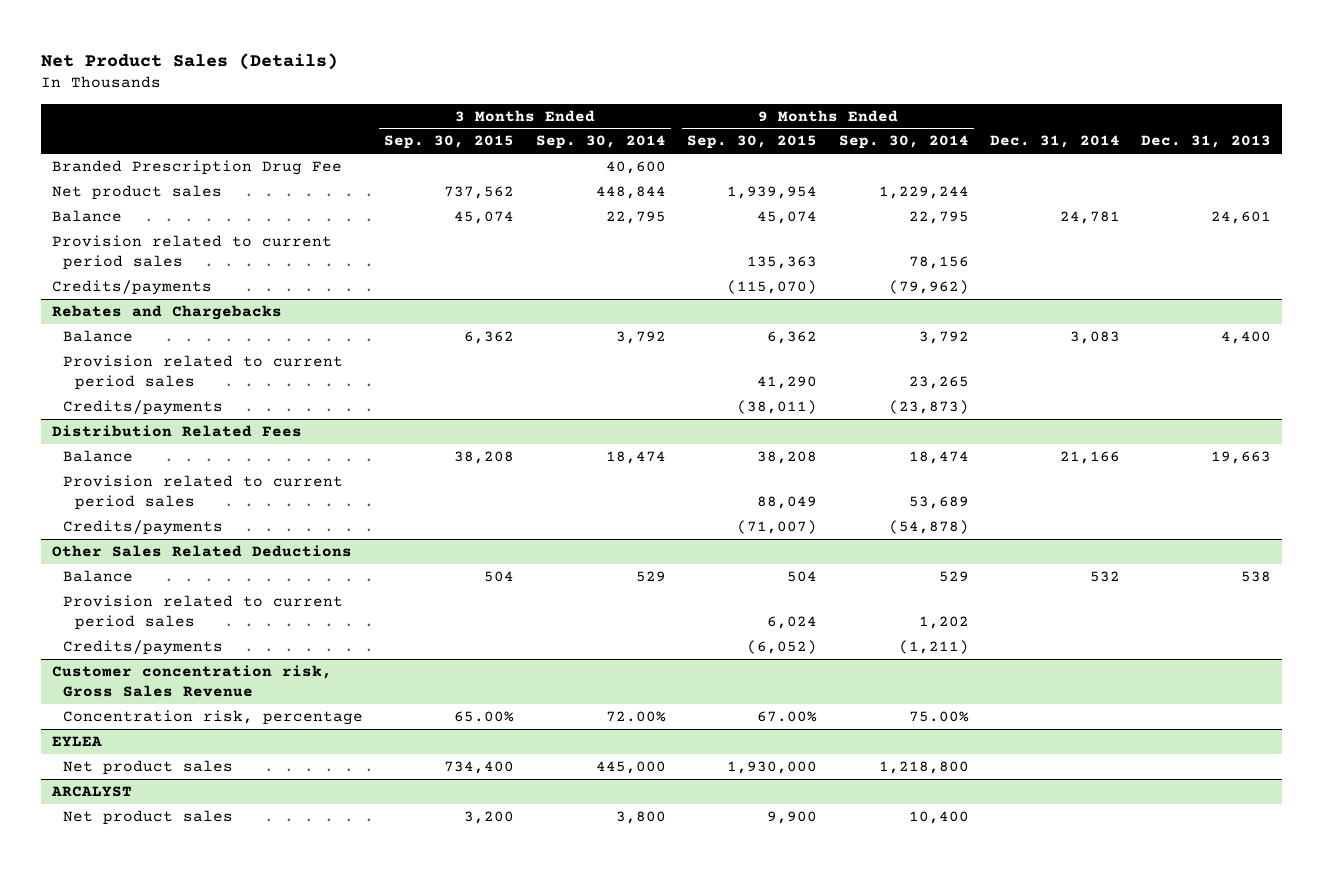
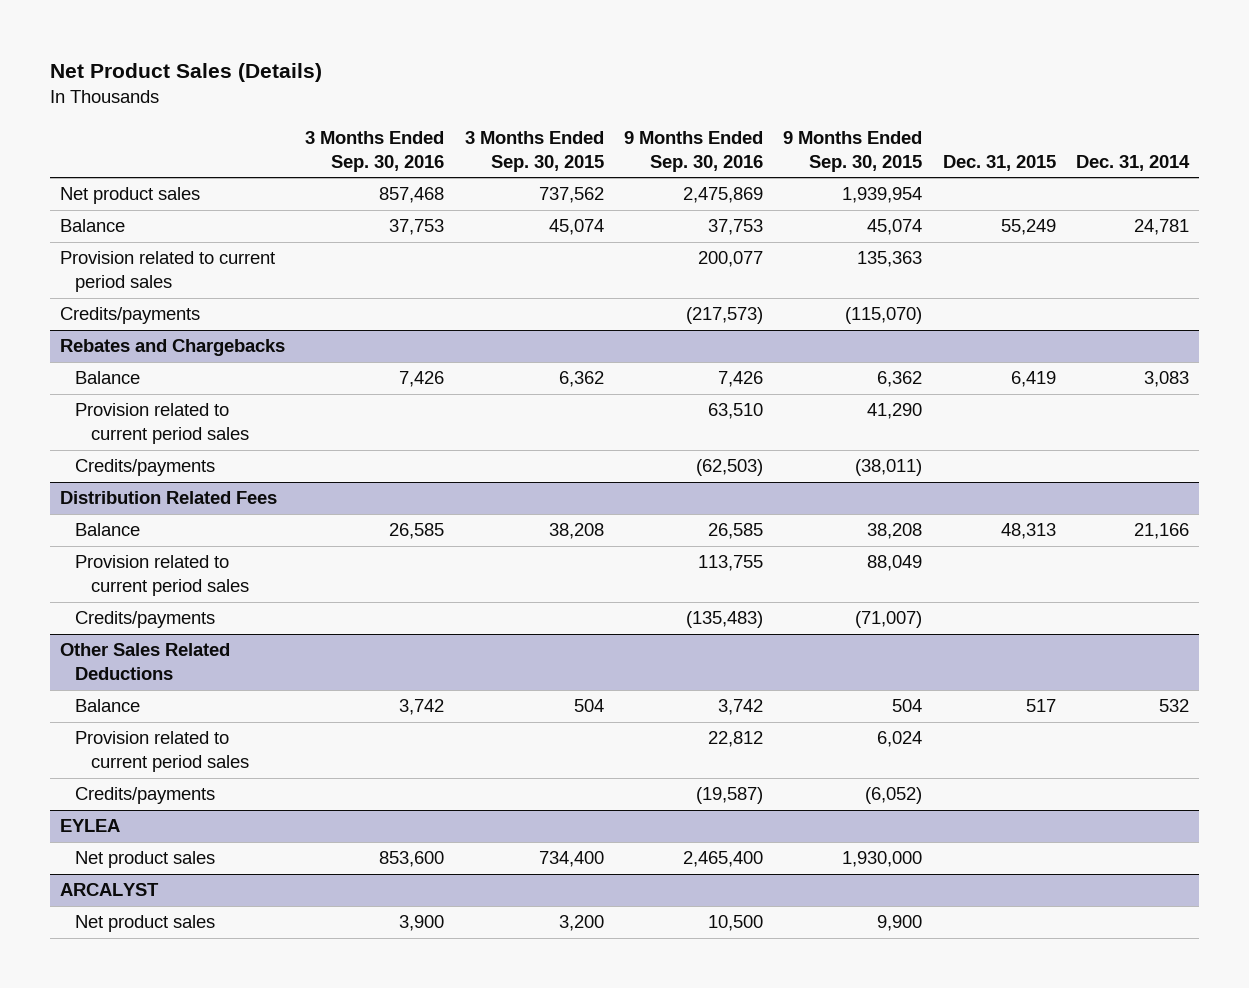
- | 3 Months Ended Sep. 30, 2015 | 3 Months Ended Sep. 30, 2014 | 9 Months Ended Sep. 30, 2015 | 9 Months Ended Sep. 30, 2014 | Dec. 31, 2014 | Dec. 31, 2013
+ | 3 Months Ended Sep. 30, 2016 | 3 Months Ended Sep. 30, 2015 | 9 Months Ended Sep. 30, 2016 | 9 Months Ended Sep. 30, 2015 | Dec. 31, 2015 | Dec. 31, 2014
- Branded Prescription Drug Fee | | 40,600 | | | |
- Customer concentration risk, Gross Sales Revenue
- Concentration risk, percentage | 65.00% | 72.00% | 67.00% | 75.00% | |

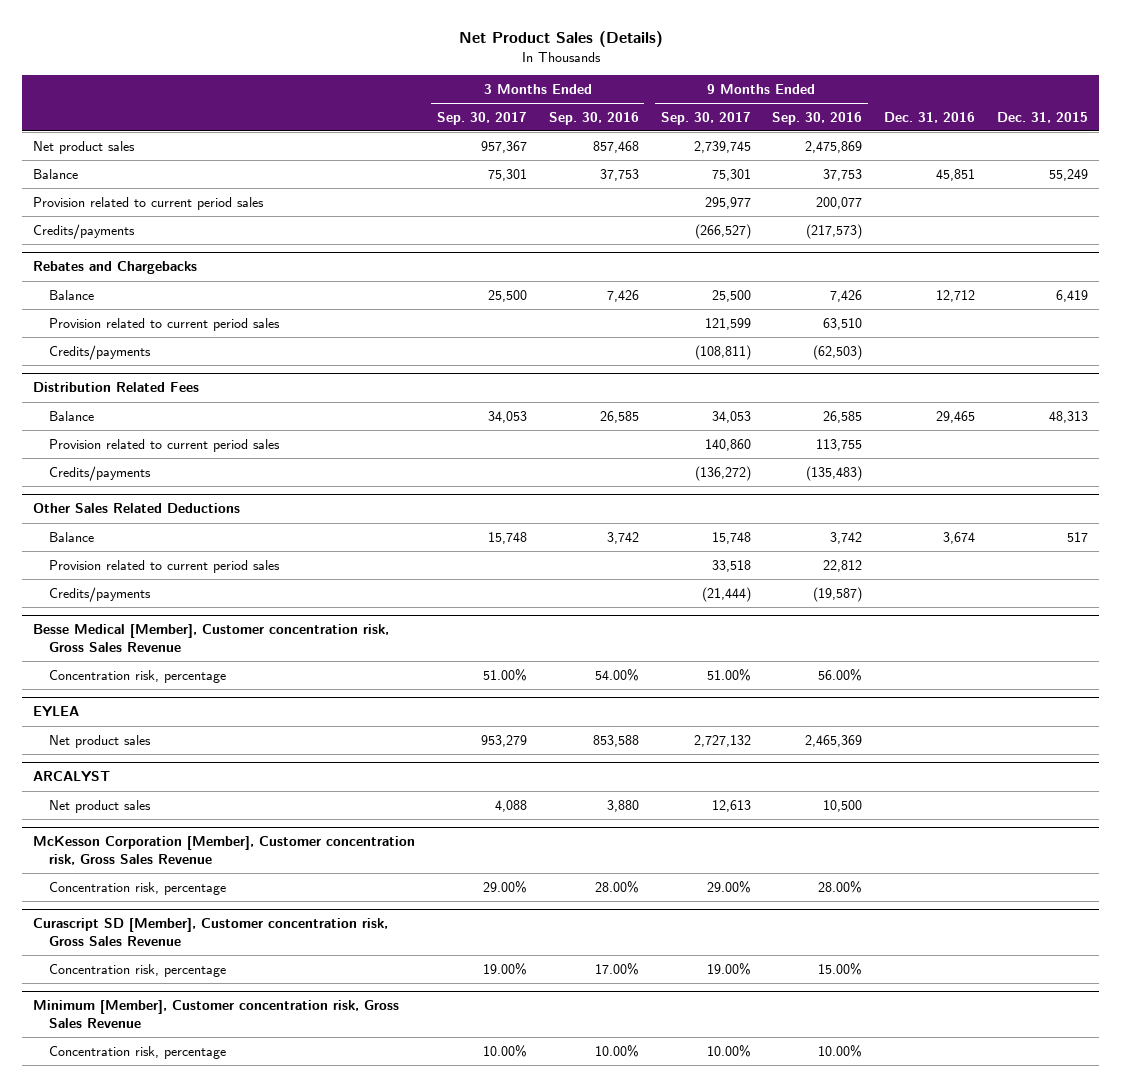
- | 3 Months Ended Sep. 30, 2016 | 3 Months Ended Sep. 30, 2015 | 9 Months Ended Sep. 30, 2016 | 9 Months Ended Sep. 30, 2015 | Dec. 31, 2015 | Dec. 31, 2014
+ | 3 Months Ended Sep. 30, 2017 | 3 Months Ended Sep. 30, 2016 | 9 Months Ended Sep. 30, 2017 | 9 Months Ended Sep. 30, 2016 | Dec. 31, 2016 | Dec. 31, 2015
+ Besse Medical [Member], Customer concentration risk, Gross Sales Revenue
+ Concentration risk, percentage | 51.00% | 54.00% | 51.00% | 56.00% | |
@ EYLEA
- Net product sales | 853,600 | 734,400 | 2,465,400 | 1,930,000 | |
+ Net product sales | 953,279 | 853,588 | 2,727,132 | 2,465,369 | |
@ ARCALYST
- Net product sales | 3,900 | 3,200 | 10,500 | 9,900 | |
+ Net product sales | 4,088 | 3,880 | 12,613 | 10,500 | |
+ McKesson Corporation [Member], Customer concentration risk, Gross Sales Revenue
+ Concentration risk, percentage | 29.00% | 28.00% | 29.00% | 28.00% | |
+ Curascript SD [Member], Customer concentration risk, Gross Sales Revenue
+ Concentration risk, percentage | 19.00% | 17.00% | 19.00% | 15.00% | |
+ Minimum [Member], Customer concentration risk, Gross Sales Revenue
+ Concentration risk, percentage | 10.00% | 10.00% | 10.00% | 10.00% | |

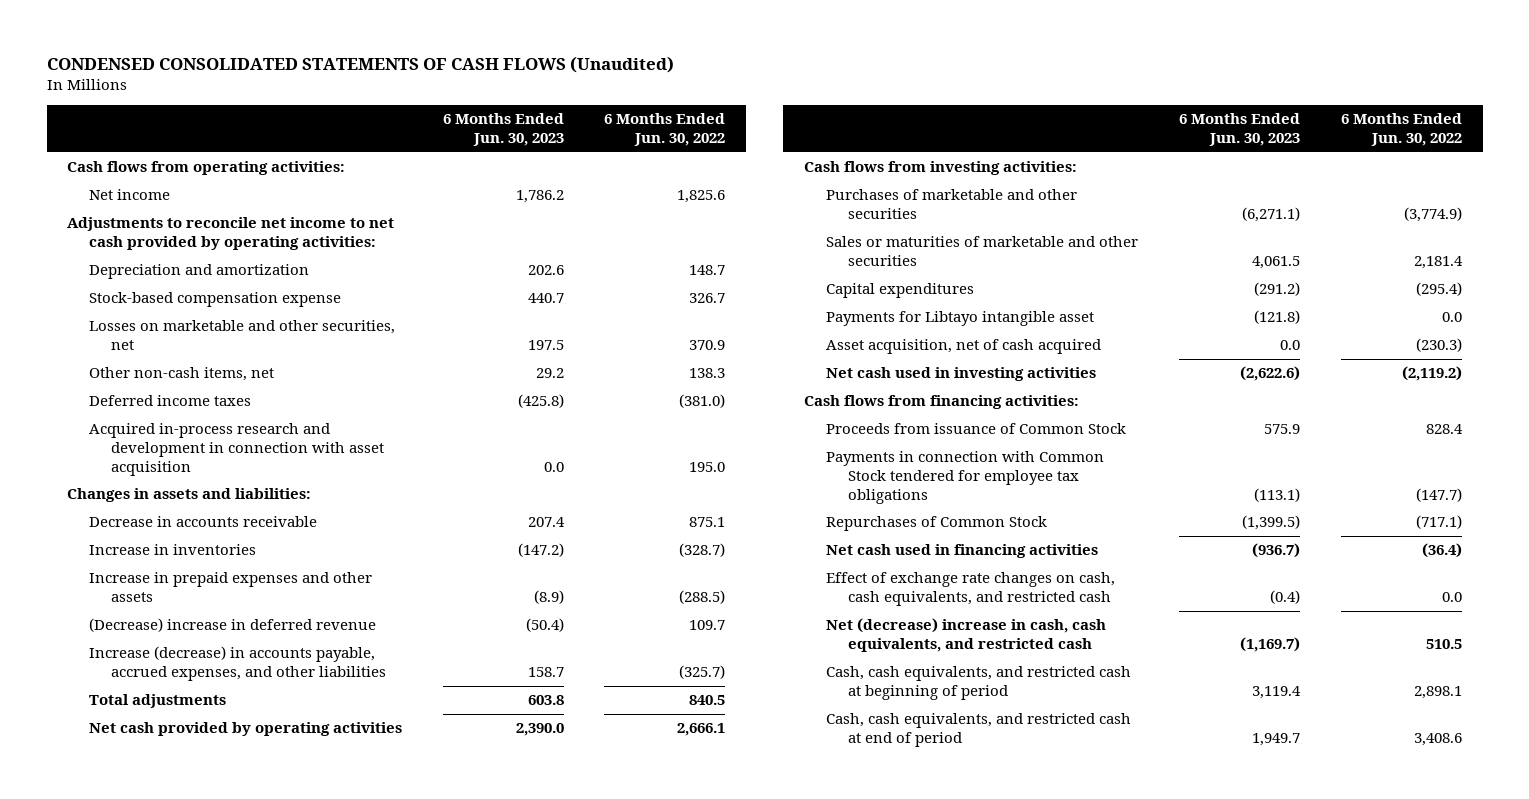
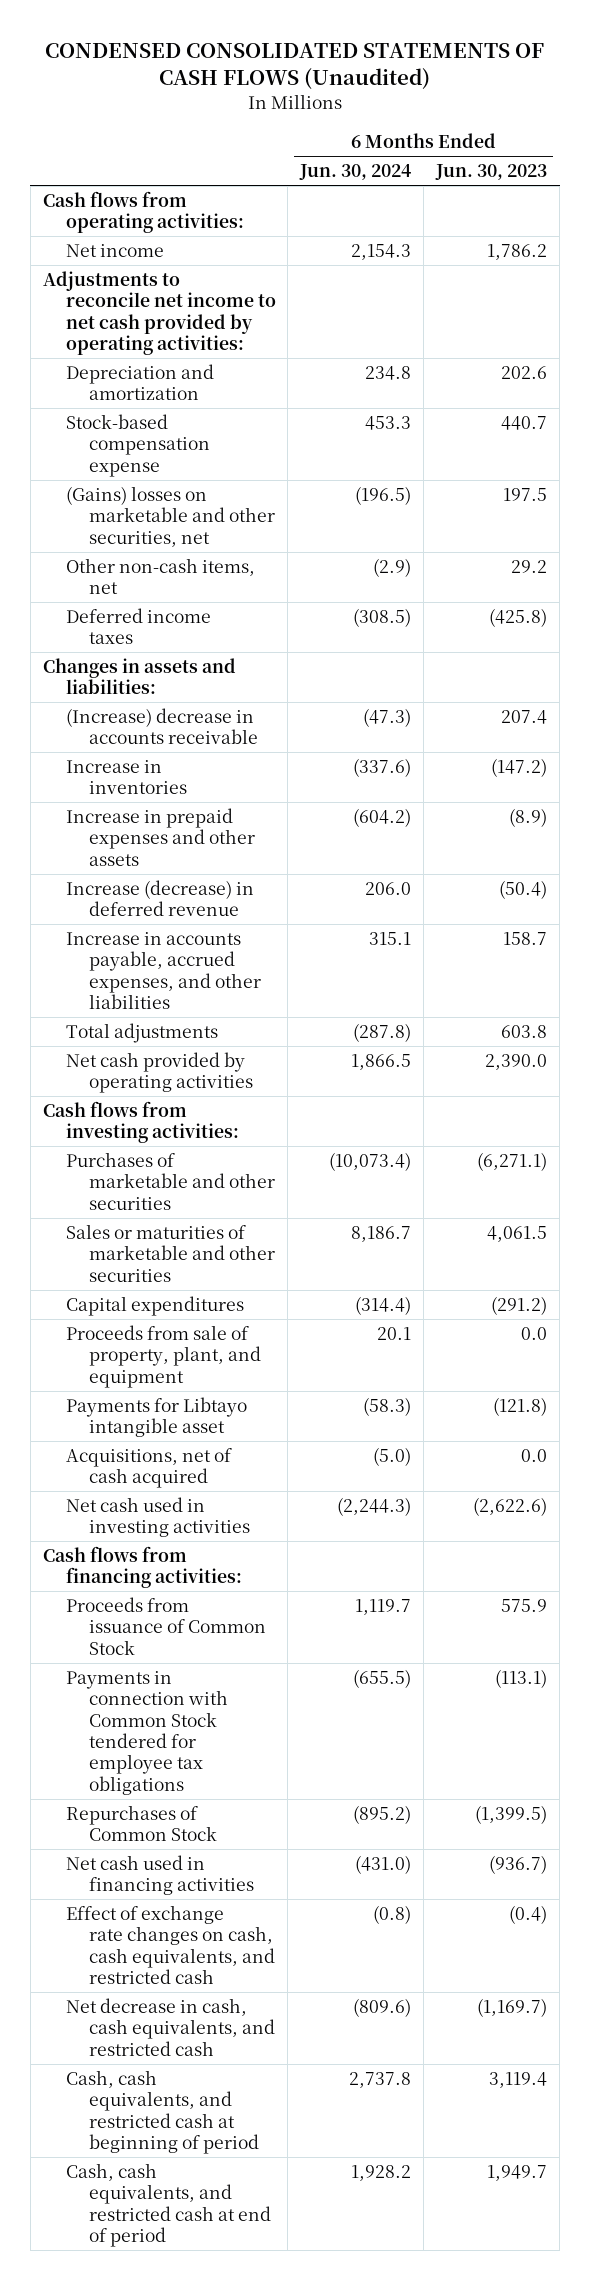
- | 6 Months Ended Jun. 30, 2023 | 6 Months Ended Jun. 30, 2022
+ | 6 Months Ended Jun. 30, 2024 | 6 Months Ended Jun. 30, 2023
- Losses on marketable and other securities, net | 197.5 | 370.9
+ (Gains) losses on marketable and other securities, net | (196.5) | 197.5
- Acquired in-process research and development in connection with asset acquisition | 0.0 | 195.0
- Decrease in accounts receivable | 207.4 | 875.1
+ (Increase) decrease in accounts receivable | (47.3) | 207.4
- (Decrease) increase in deferred revenue | (50.4) | 109.7
- Increase (decrease) in accounts payable, accrued expenses, and other liabilities | 158.7 | (325.7)
+ Increase (decrease) in deferred revenue | 206.0 | (50.4)
+ Increase in accounts payable, accrued expenses, and other liabilities | 315.1 | 158.7
+ Proceeds from sale of property, plant, and equipment | 20.1 | 0.0
- Asset acquisition, net of cash acquired | 0.0 | (230.3)
+ Acquisitions, net of cash acquired | (5.0) | 0.0
- Net (decrease) increase in cash, cash equivalents, and restricted cash | (1,169.7) | 510.5
+ Net decrease in cash, cash equivalents, and restricted cash | (809.6) | (1,169.7)

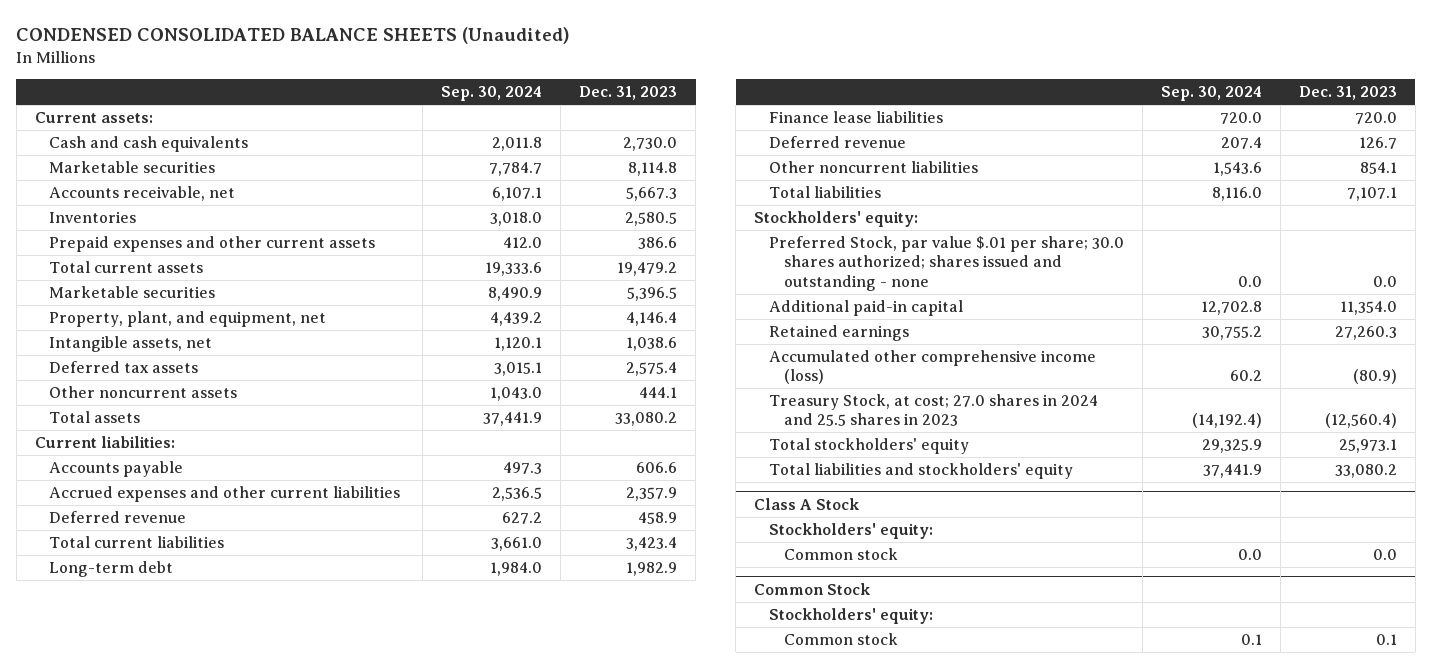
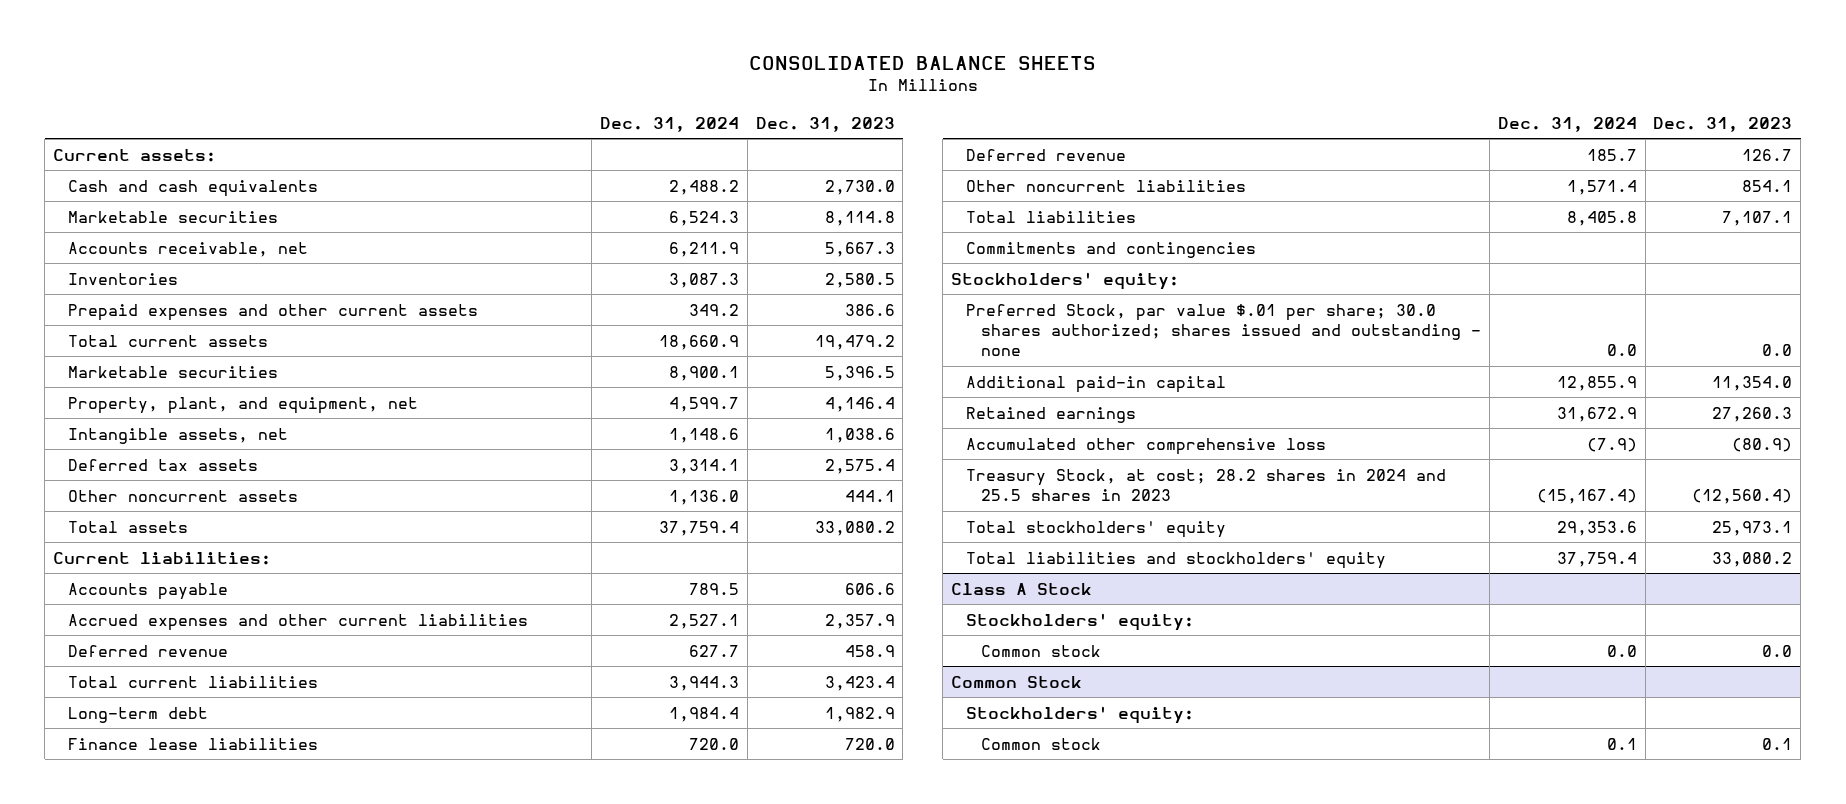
- CONDENSED CONSOLIDATED BALANCE SHEETS (Unaudited)
+ CONSOLIDATED BALANCE SHEETS
- | Sep. 30, 2024 | Dec. 31, 2023
+ | Dec. 31, 2024 | Dec. 31, 2023
+ Commitments and contingencies
- Accumulated other comprehensive income (loss) | 60.2 | (80.9)
- Treasury Stock, at cost; 27.0 shares in 2024 and 25.5 shares in 2023 | (14,192.4) | (12,560.4)
+ Accumulated other comprehensive loss | (7.9) | (80.9)
+ Treasury Stock, at cost; 28.2 shares in 2024 and 25.5 shares in 2023 | (15,167.4) | (12,560.4)

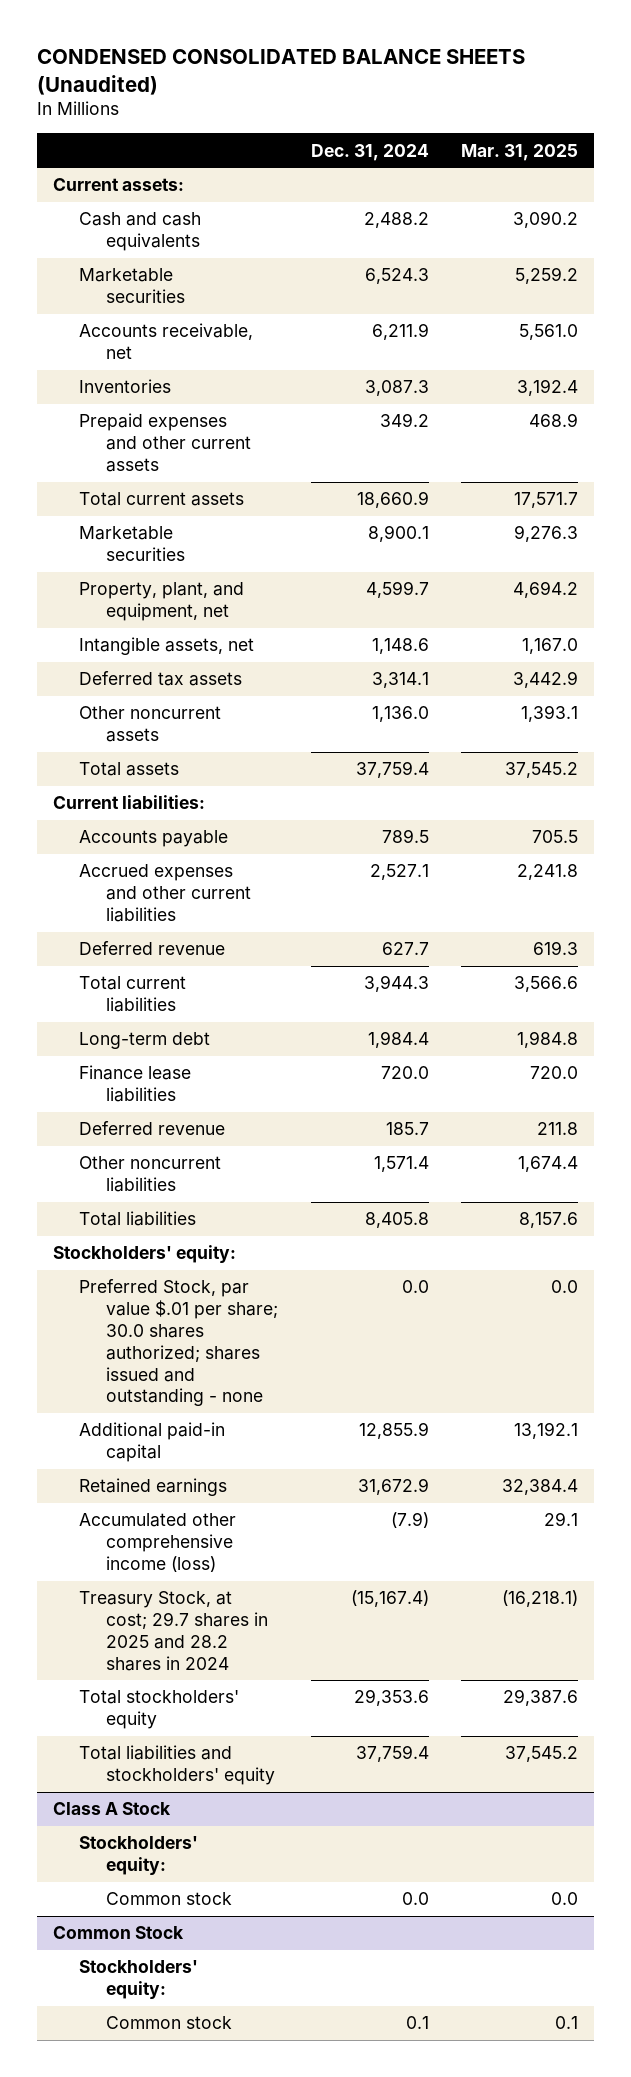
- CONSOLIDATED BALANCE SHEETS
+ CONDENSED CONSOLIDATED BALANCE SHEETS (Unaudited)
- | Dec. 31, 2024 | Dec. 31, 2023
+ | Dec. 31, 2024 | Mar. 31, 2025
- Commitments and contingencies
- Accumulated other comprehensive loss | (7.9) | (80.9)
- Treasury Stock, at cost; 28.2 shares in 2024 and 25.5 shares in 2023 | (15,167.4) | (12,560.4)
+ Accumulated other comprehensive income (loss) | (7.9) | 29.1
+ Treasury Stock, at cost; 29.7 shares in 2025 and 28.2 shares in 2024 | (15,167.4) | (16,218.1)

